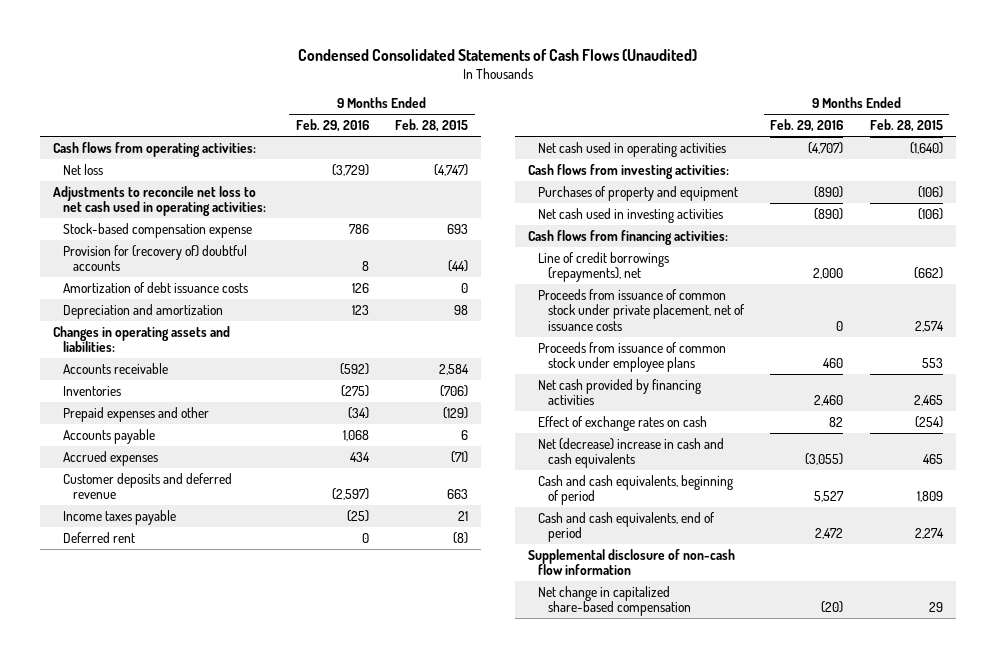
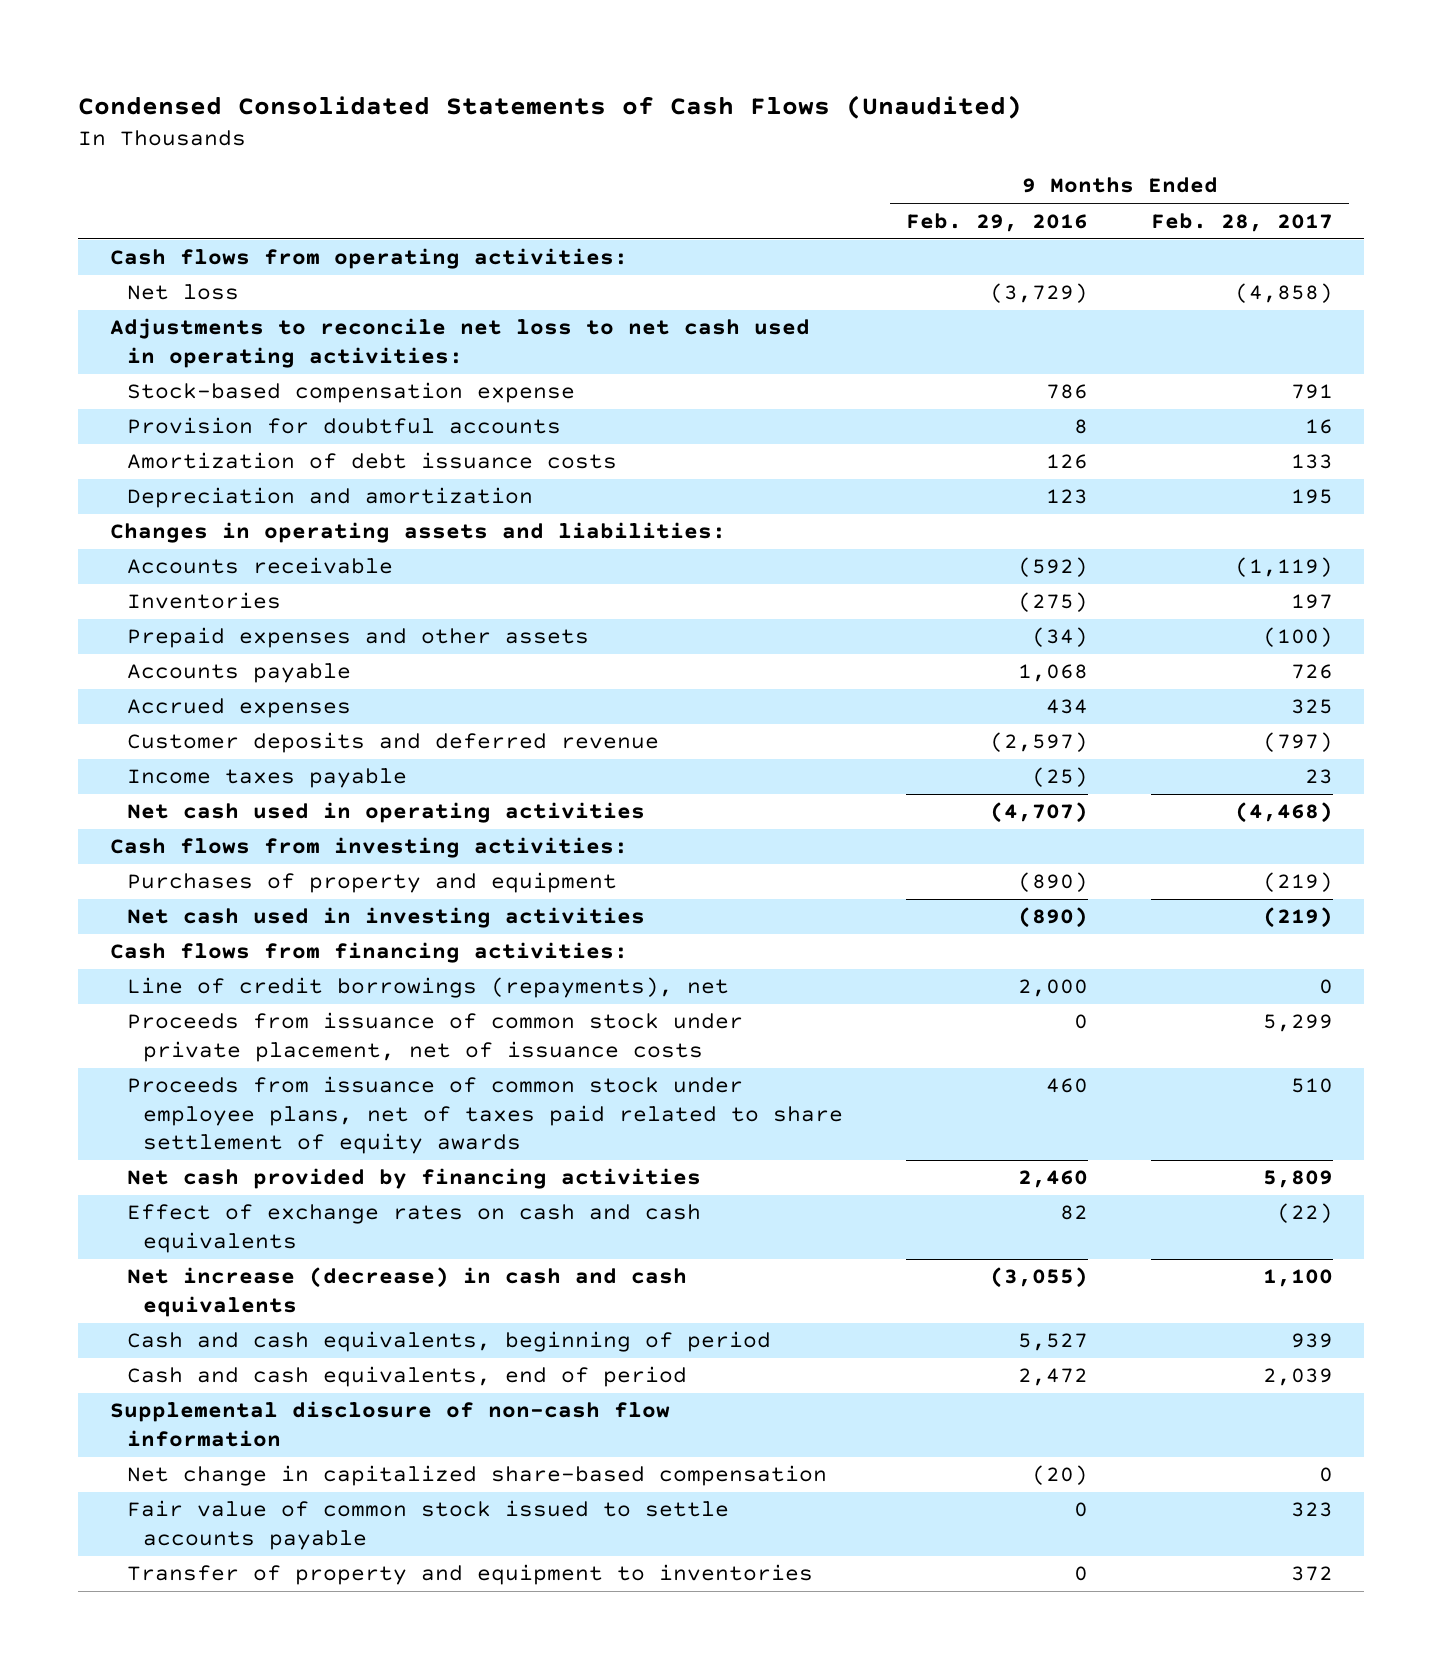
- | 9 Months Ended Feb. 29, 2016 | 9 Months Ended Feb. 28, 2015
+ | 9 Months Ended Feb. 29, 2016 | 9 Months Ended Feb. 28, 2017
- Provision for (recovery of) doubtful accounts | 8 | (44)
+ Provision for doubtful accounts | 8 | 16
- Prepaid expenses and other | (34) | (129)
+ Prepaid expenses and other assets | (34) | (100)
- Deferred rent | 0 | (8)
- Proceeds from issuance of common stock under employee plans | 460 | 553
+ Proceeds from issuance of common stock under employee plans, net of taxes paid related to share settlement of equity awards | 460 | 510
- Effect of exchange rates on cash | 82 | (254)
- Net (decrease) increase in cash and cash equivalents | (3,055) | 465
+ Effect of exchange rates on cash and cash equivalents | 82 | (22)
+ Net increase (decrease) in cash and cash equivalents | (3,055) | 1,100
+ Fair value of common stock issued to settle accounts payable | 0 | 323
+ Transfer of property and equipment to inventories | 0 | 372

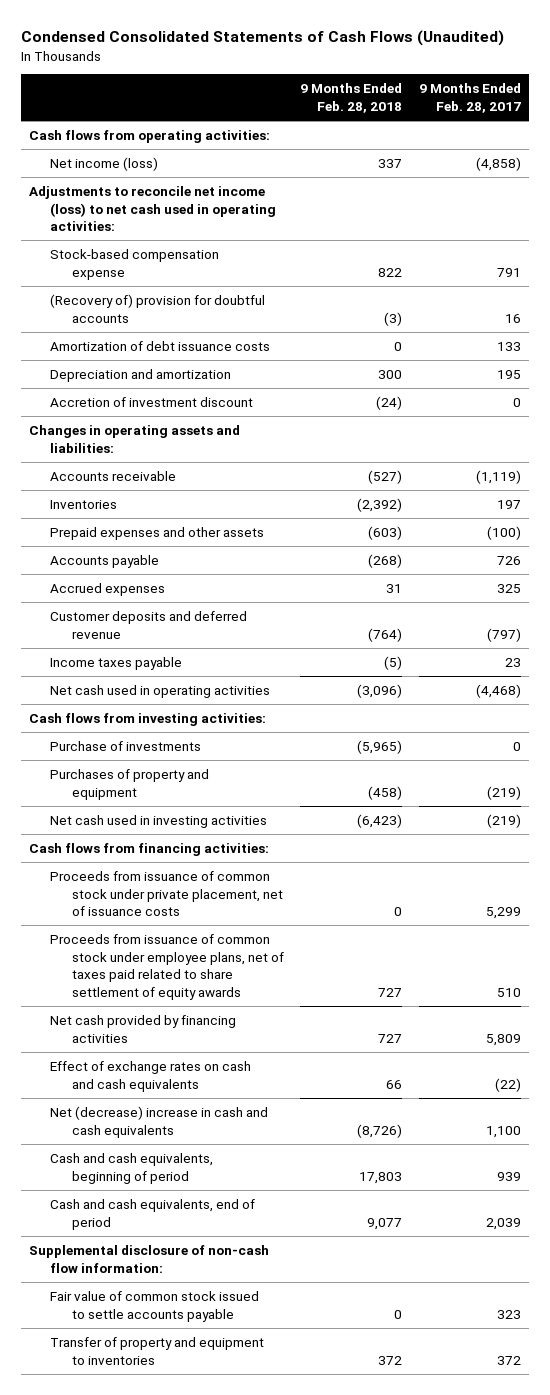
- | 9 Months Ended Feb. 29, 2016 | 9 Months Ended Feb. 28, 2017
+ | 9 Months Ended Feb. 28, 2018 | 9 Months Ended Feb. 28, 2017
- Net loss | (3,729) | (4,858)
- Adjustments to reconcile net loss to net cash used in operating activities:
+ Net income (loss) | 337 | (4,858)
+ Adjustments to reconcile net income (loss) to net cash used in operating activities:
- Provision for doubtful accounts | 8 | 16
+ (Recovery of) provision for doubtful accounts | (3) | 16
+ Accretion of investment discount | (24) | 0
+ Purchase of investments | (5,965) | 0
- Line of credit borrowings (repayments), net | 2,000 | 0
- Net increase (decrease) in cash and cash equivalents | (3,055) | 1,100
+ Net (decrease) increase in cash and cash equivalents | (8,726) | 1,100
- Supplemental disclosure of non-cash flow information
- Net change in capitalized share-based compensation | (20) | 0
+ Supplemental disclosure of non-cash flow information:

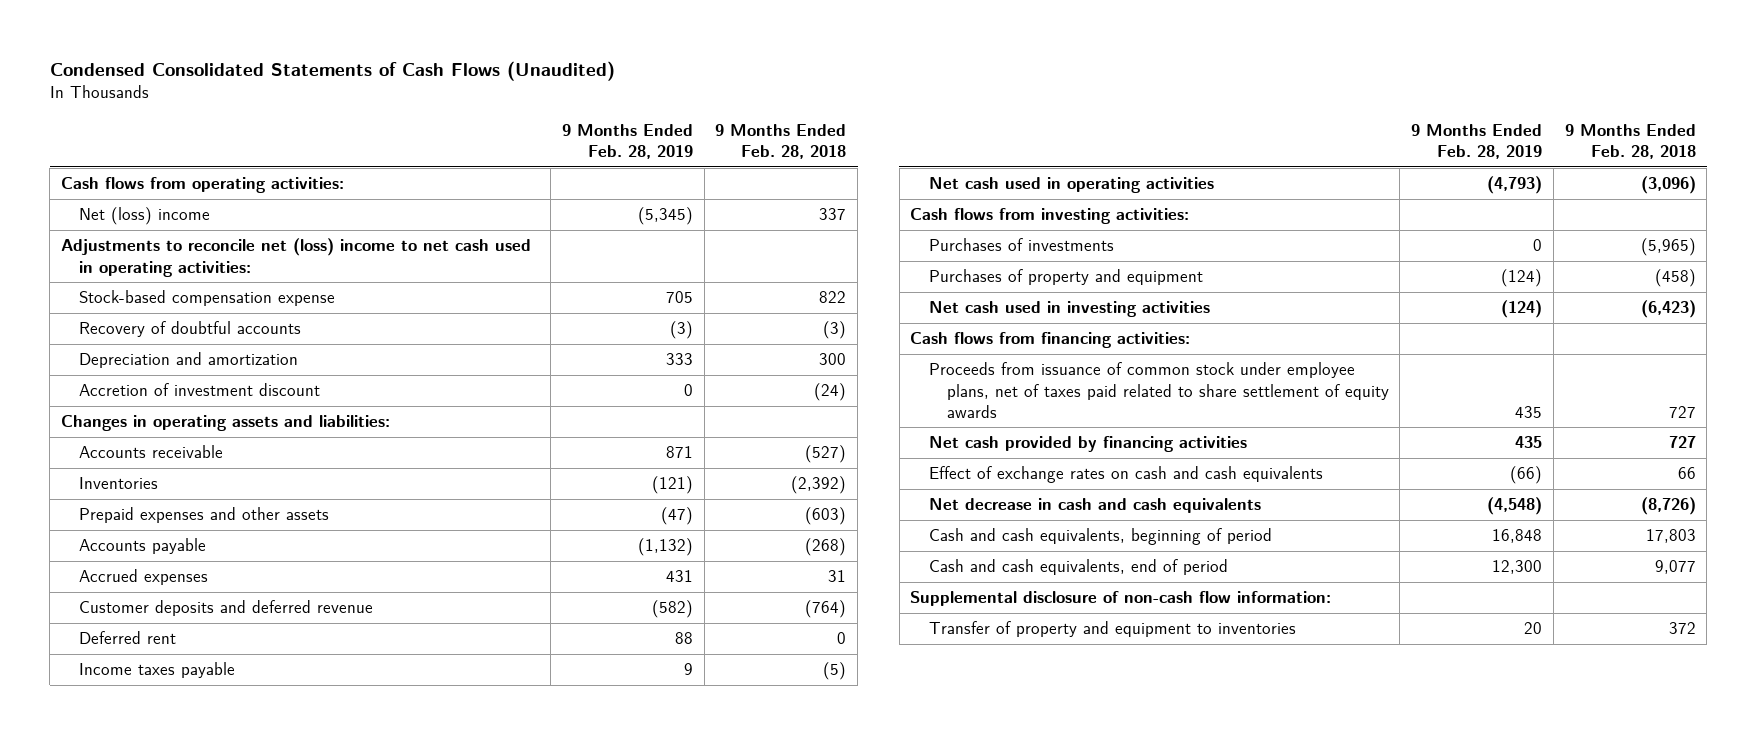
- | 9 Months Ended Feb. 28, 2018 | 9 Months Ended Feb. 28, 2017
+ | 9 Months Ended Feb. 28, 2019 | 9 Months Ended Feb. 28, 2018
- Net income (loss) | 337 | (4,858)
- Adjustments to reconcile net income (loss) to net cash used in operating activities:
+ Net (loss) income | (5,345) | 337
+ Adjustments to reconcile net (loss) income to net cash used in operating activities:
- (Recovery of) provision for doubtful accounts | (3) | 16
- Amortization of debt issuance costs | 0 | 133
+ Recovery of doubtful accounts | (3) | (3)
+ Deferred rent | 88 | 0
- Purchase of investments | (5,965) | 0
+ Purchases of investments | 0 | (5,965)
- Proceeds from issuance of common stock under private placement, net of issuance costs | 0 | 5,299
- Net (decrease) increase in cash and cash equivalents | (8,726) | 1,100
+ Net decrease in cash and cash equivalents | (4,548) | (8,726)
- Fair value of common stock issued to settle accounts payable | 0 | 323

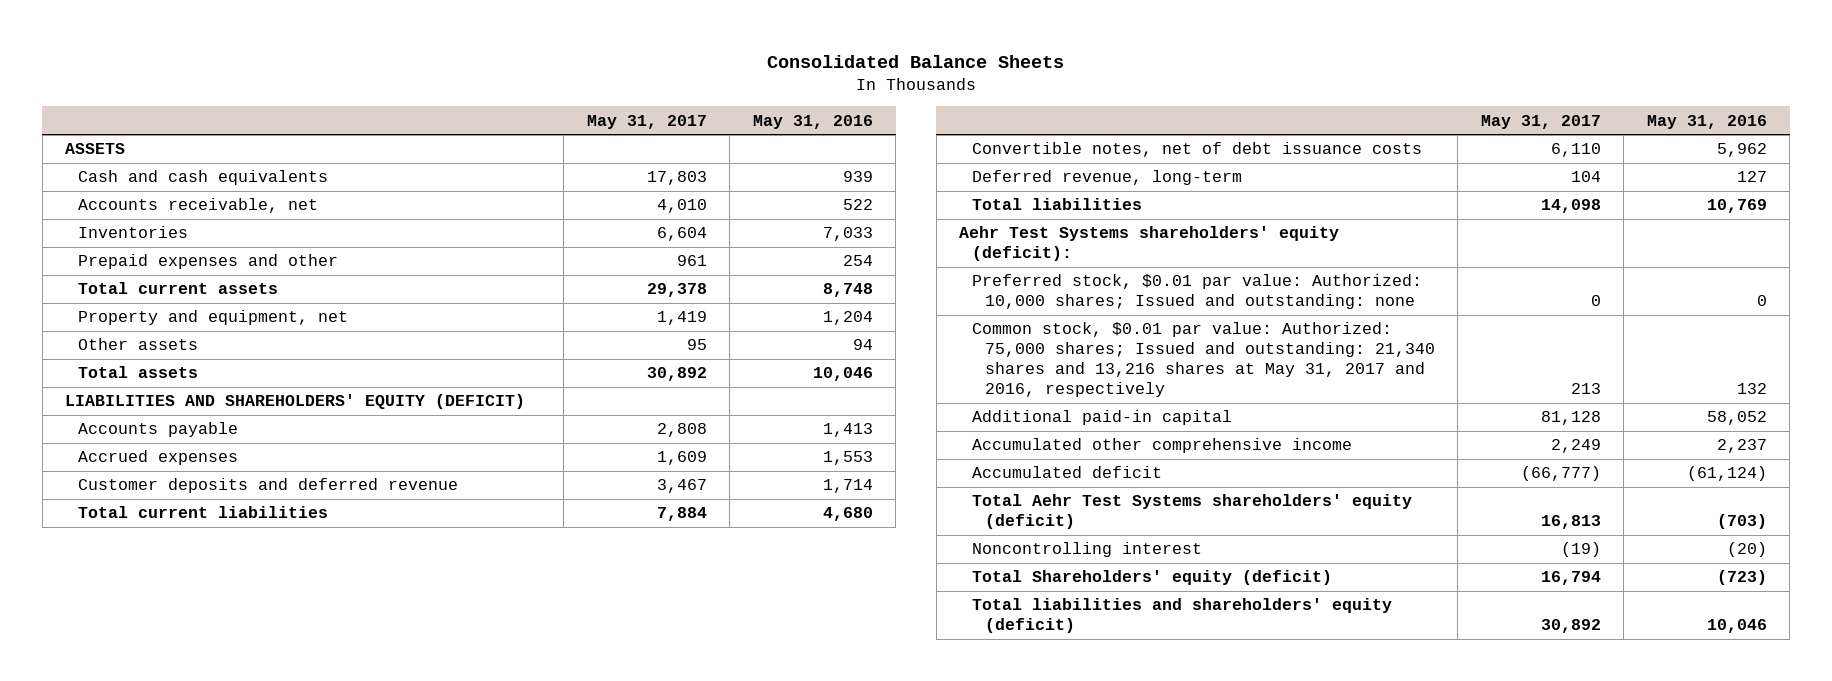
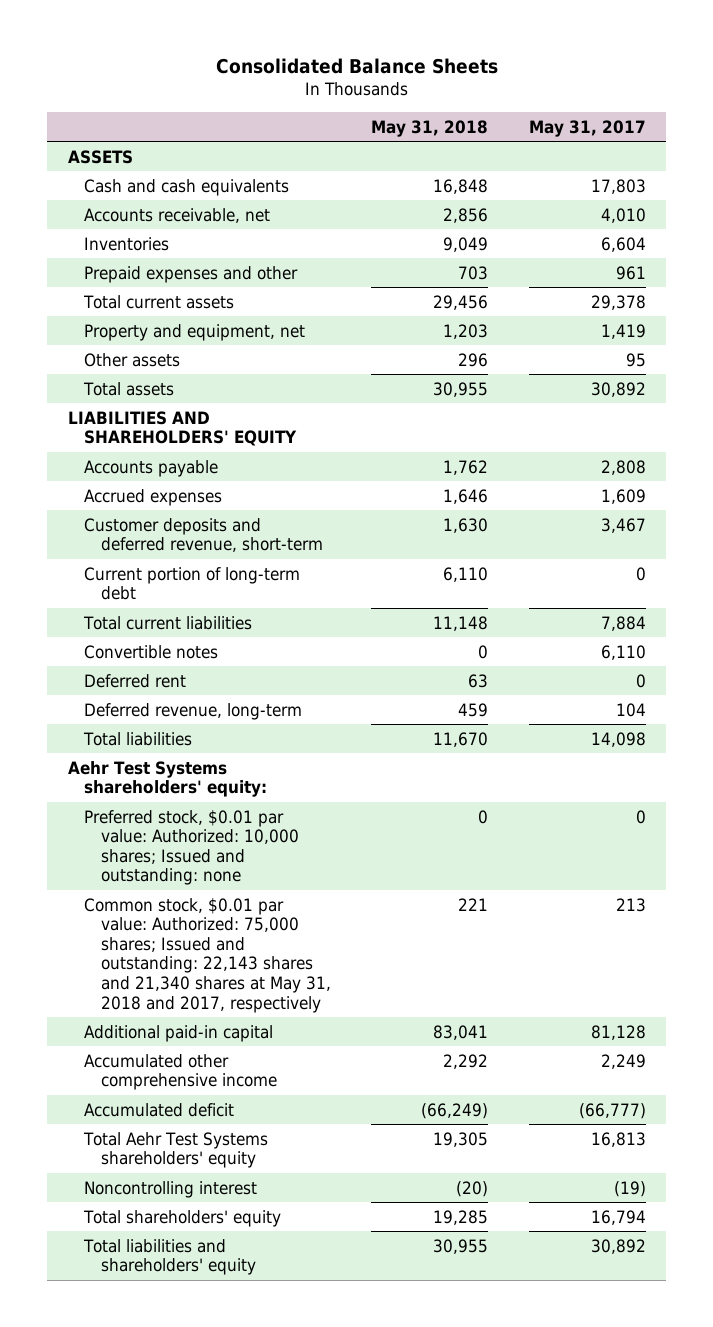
- | May 31, 2017 | May 31, 2016
+ | May 31, 2018 | May 31, 2017
- LIABILITIES AND SHAREHOLDERS' EQUITY (DEFICIT)
+ LIABILITIES AND SHAREHOLDERS' EQUITY
- Customer deposits and deferred revenue | 3,467 | 1,714
+ Customer deposits and deferred revenue, short-term | 1,630 | 3,467
+ Current portion of long-term debt | 6,110 | 0
- Convertible notes, net of debt issuance costs | 6,110 | 5,962
+ Convertible notes | 0 | 6,110
+ Deferred rent | 63 | 0
- Aehr Test Systems shareholders' equity (deficit):
+ Aehr Test Systems shareholders' equity:
- Common stock, $0.01 par value: Authorized: 75,000 shares; Issued and outstanding: 21,340 shares and 13,216 shares at May 31, 2017 and 2016, respectively | 213 | 132
+ Common stock, $0.01 par value: Authorized: 75,000 shares; Issued and outstanding: 22,143 shares and 21,340 shares at May 31, 2018 and 2017, respectively | 221 | 213
- Total Aehr Test Systems shareholders' equity (deficit) | 16,813 | (703)
+ Total Aehr Test Systems shareholders' equity | 19,305 | 16,813
- Total Shareholders' equity (deficit) | 16,794 | (723)
- Total liabilities and shareholders' equity (deficit) | 30,892 | 10,046
+ Total shareholders' equity | 19,285 | 16,794
+ Total liabilities and shareholders' equity | 30,955 | 30,892

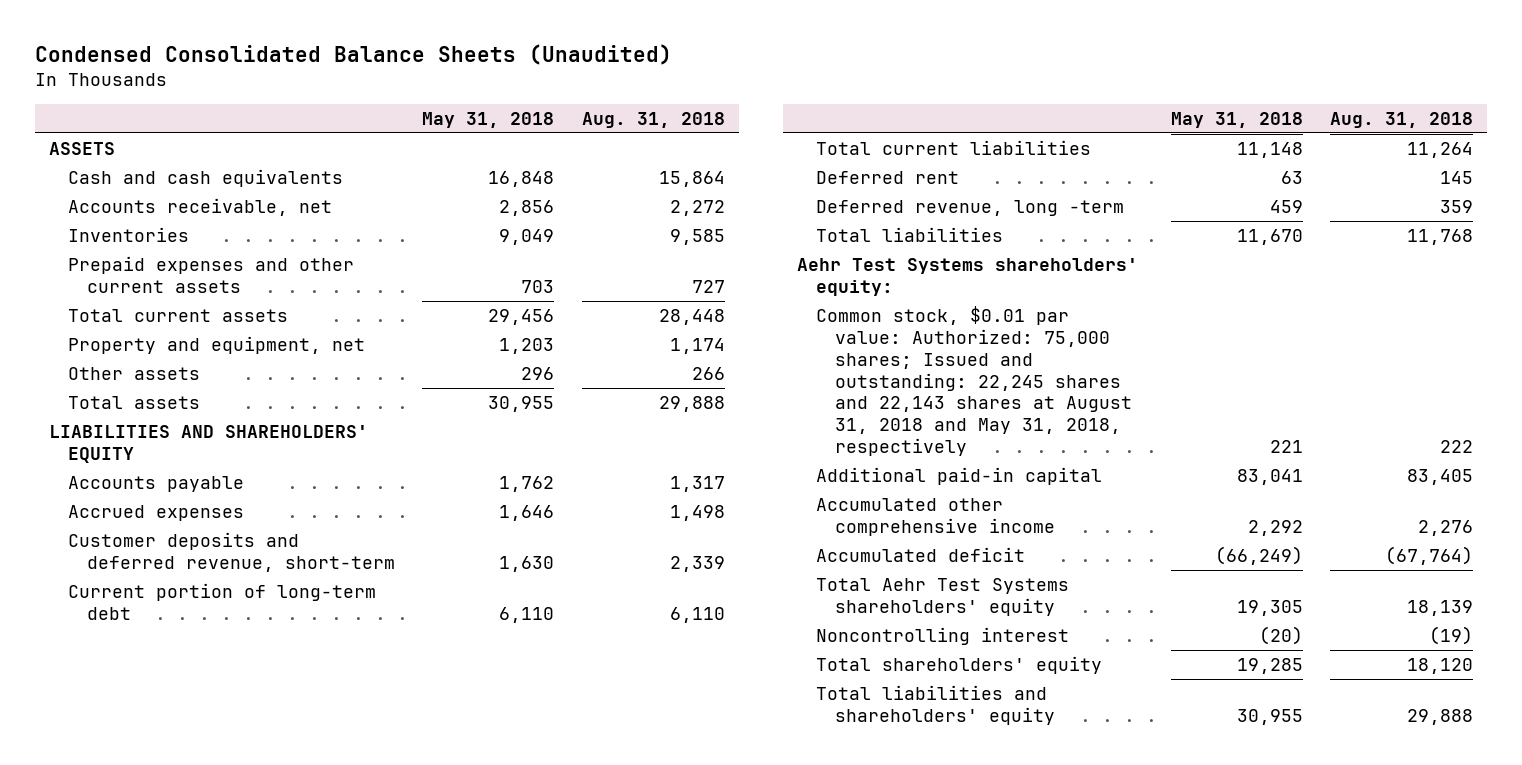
- Consolidated Balance Sheets
+ Condensed Consolidated Balance Sheets (Unaudited)
- | May 31, 2018 | May 31, 2017
+ | May 31, 2018 | Aug. 31, 2018
- Prepaid expenses and other | 703 | 961
+ Prepaid expenses and other current assets | 703 | 727
- Convertible notes | 0 | 6,110
- Deferred revenue, long-term | 459 | 104
+ Deferred revenue, long -term | 459 | 359
- Preferred stock, $0.01 par value: Authorized: 10,000 shares; Issued and outstanding: none | 0 | 0
- Common stock, $0.01 par value: Authorized: 75,000 shares; Issued and outstanding: 22,143 shares and 21,340 shares at May 31, 2018 and 2017, respectively | 221 | 213
+ Common stock, $0.01 par value: Authorized: 75,000 shares; Issued and outstanding: 22,245 shares and 22,143 shares at August 31, 2018 and May 31, 2018, respectively | 221 | 222

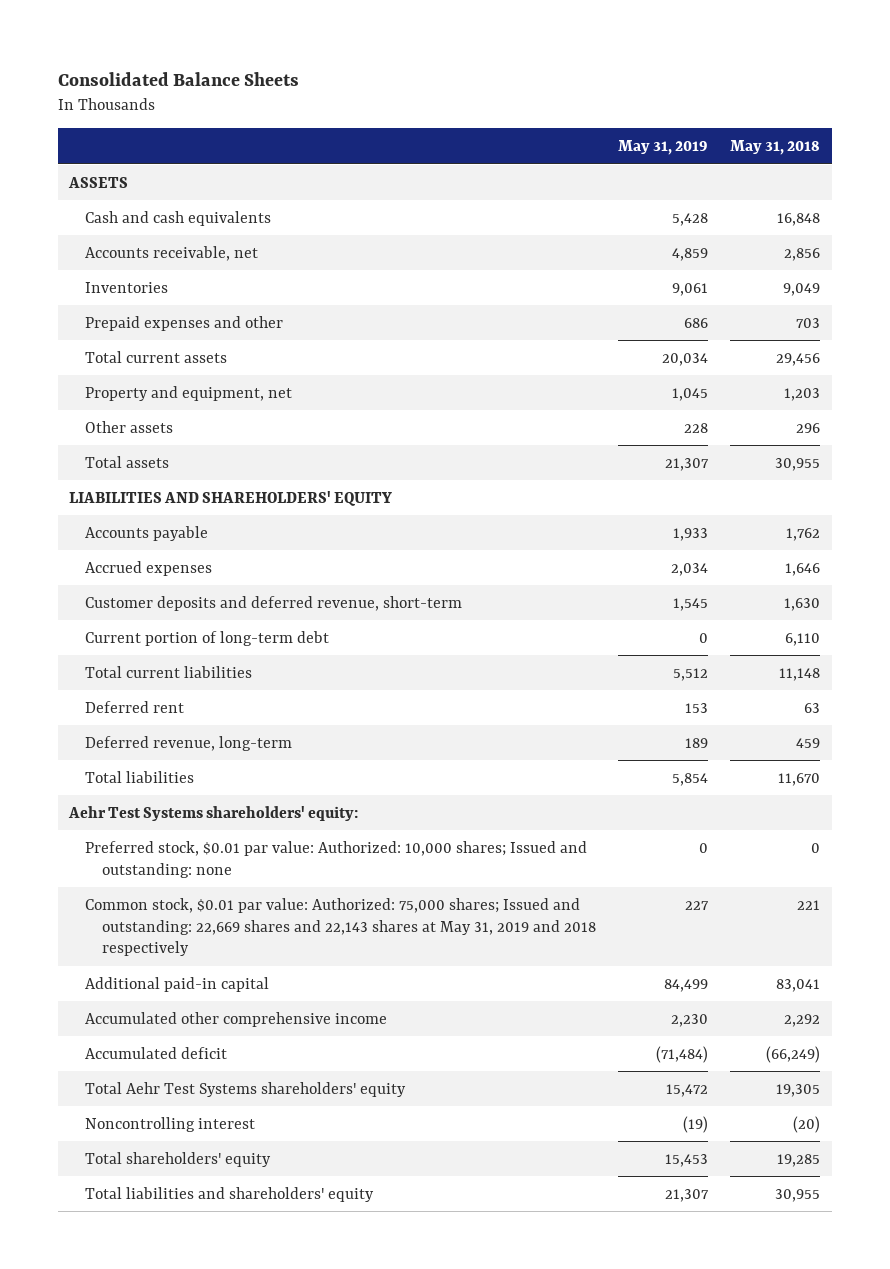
- Condensed Consolidated Balance Sheets (Unaudited)
+ Consolidated Balance Sheets
- | May 31, 2018 | Aug. 31, 2018
+ | May 31, 2019 | May 31, 2018
- Prepaid expenses and other current assets | 703 | 727
+ Prepaid expenses and other | 686 | 703
- Deferred revenue, long -term | 459 | 359
+ Deferred revenue, long-term | 189 | 459
- Common stock, $0.01 par value: Authorized: 75,000 shares; Issued and outstanding: 22,245 shares and 22,143 shares at August 31, 2018 and May 31, 2018, respectively | 221 | 222
+ Preferred stock, $0.01 par value: Authorized: 10,000 shares; Issued and outstanding: none | 0 | 0
+ Common stock, $0.01 par value: Authorized: 75,000 shares; Issued and outstanding: 22,669 shares and 22,143 shares at May 31, 2019 and 2018 respectively | 227 | 221

